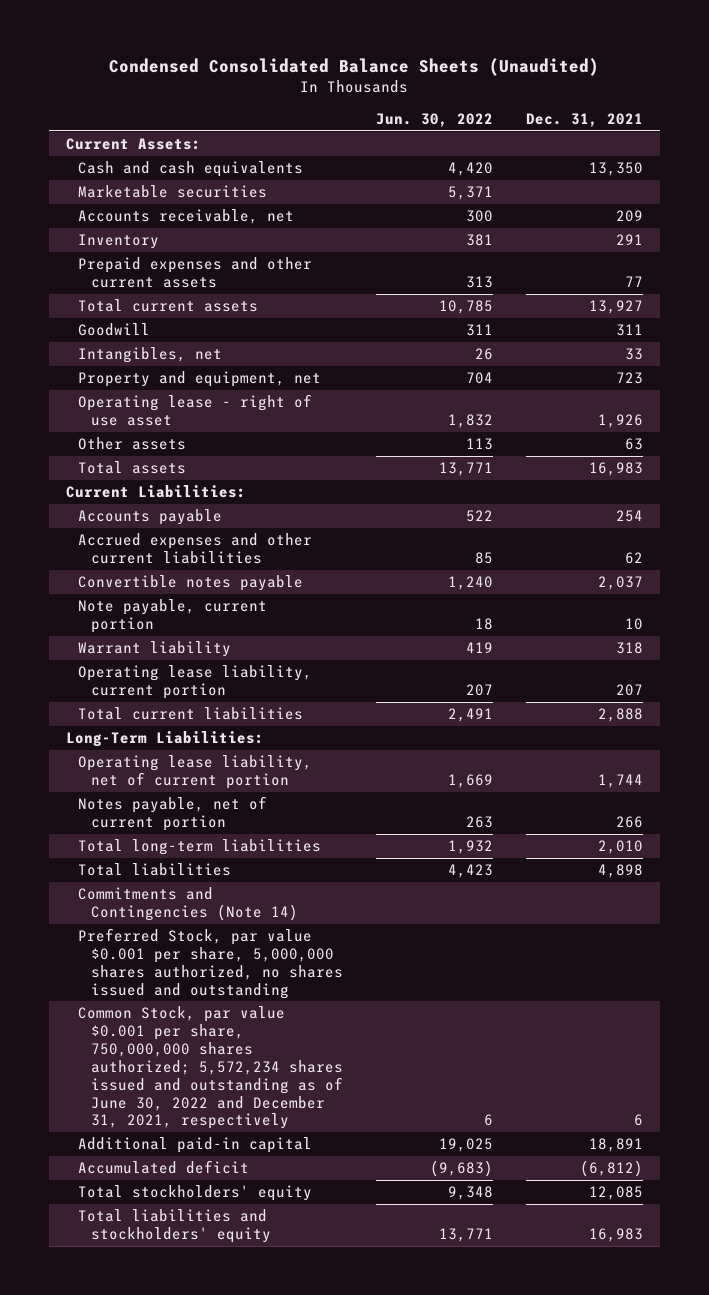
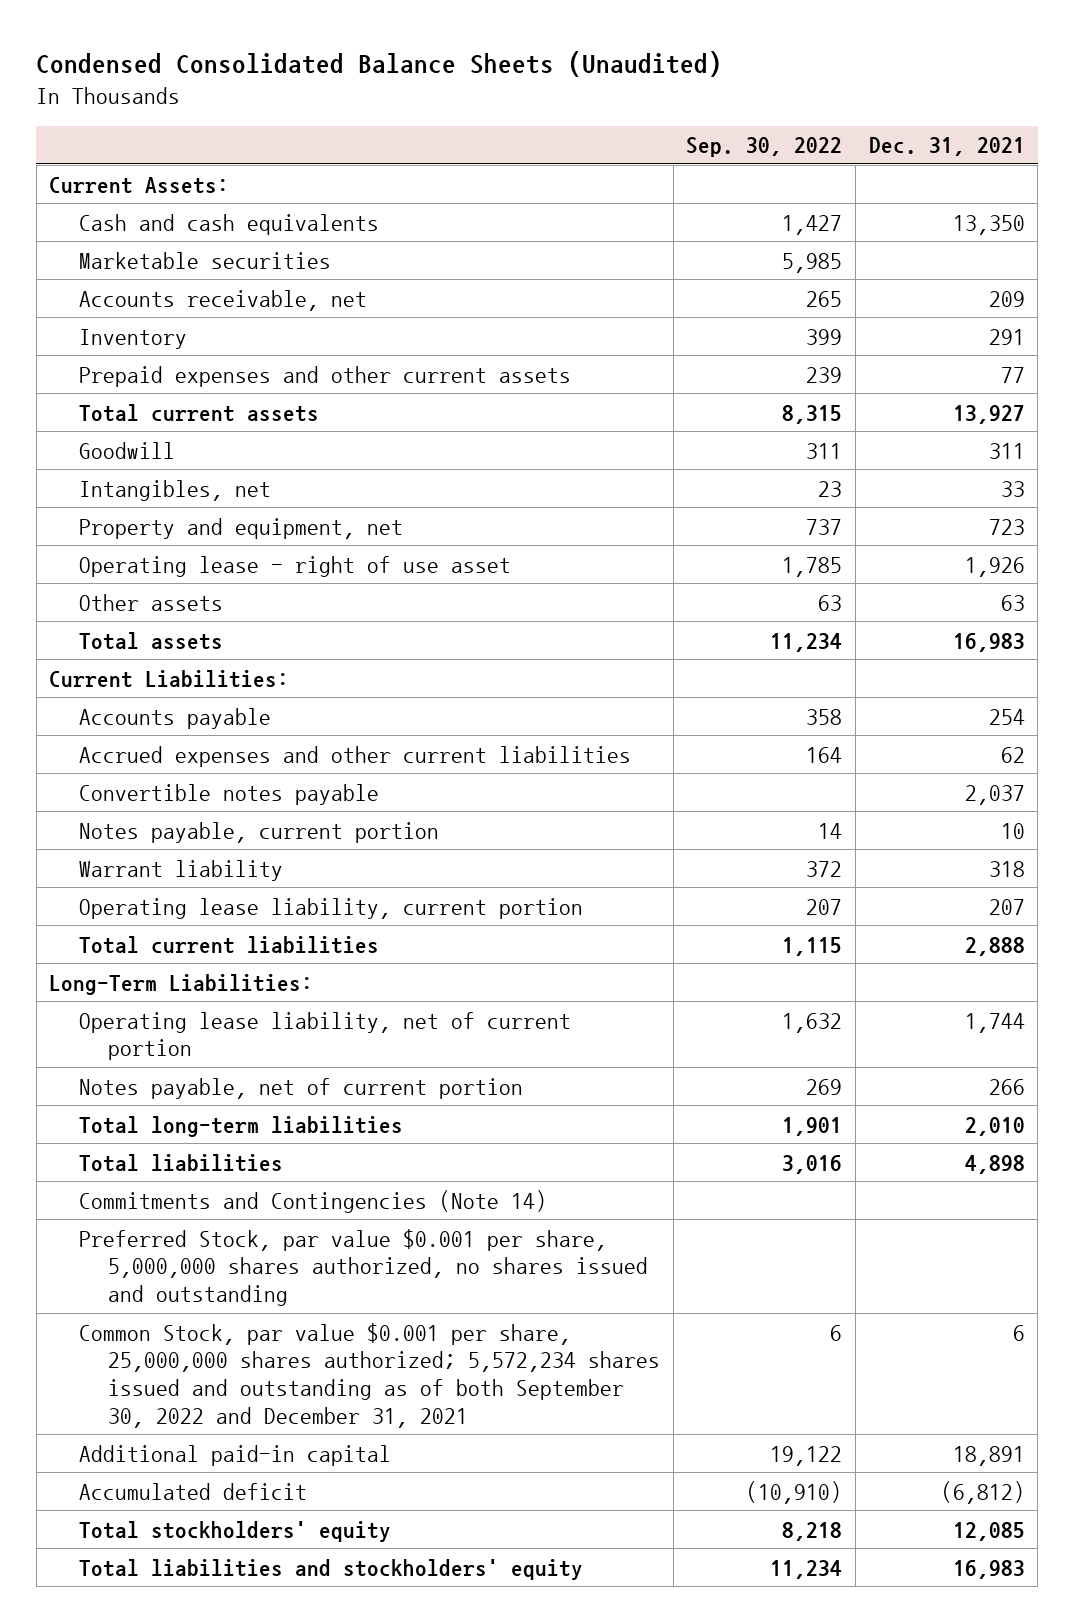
- | Jun. 30, 2022 | Dec. 31, 2021
+ | Sep. 30, 2022 | Dec. 31, 2021
- Note payable, current portion | 18 | 10
+ Notes payable, current portion | 14 | 10
- Common Stock, par value $0.001 per share, 750,000,000 shares authorized; 5,572,234 shares issued and outstanding as of June 30, 2022 and December 31, 2021, respectively | 6 | 6
+ Common Stock, par value $0.001 per share, 25,000,000 shares authorized; 5,572,234 shares issued and outstanding as of both September 30, 2022 and December 31, 2021 | 6 | 6

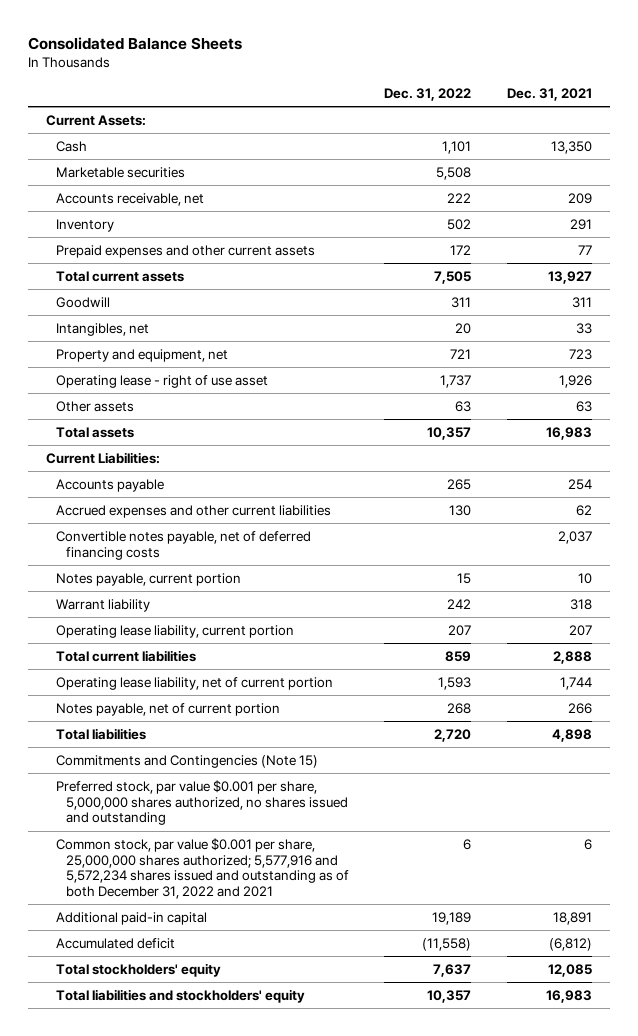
- Condensed Consolidated Balance Sheets (Unaudited)
+ Consolidated Balance Sheets
- | Sep. 30, 2022 | Dec. 31, 2021
+ | Dec. 31, 2022 | Dec. 31, 2021
- Cash and cash equivalents | 1,427 | 13,350
+ Cash | 1,101 | 13,350
- Convertible notes payable | | 2,037
+ Convertible notes payable, net of deferred financing costs | | 2,037
- Long-Term Liabilities:
- Total long-term liabilities | 1,901 | 2,010
- Commitments and Contingencies (Note 14)
- Preferred Stock, par value $0.001 per share, 5,000,000 shares authorized, no shares issued and outstanding
- Common Stock, par value $0.001 per share, 25,000,000 shares authorized; 5,572,234 shares issued and outstanding as of both September 30, 2022 and December 31, 2021 | 6 | 6
+ Commitments and Contingencies (Note 15)
+ Preferred stock, par value $0.001 per share, 5,000,000 shares authorized, no shares issued and outstanding
+ Common stock, par value $0.001 per share, 25,000,000 shares authorized; 5,577,916 and 5,572,234 shares issued and outstanding as of both December 31, 2022 and 2021 | 6 | 6

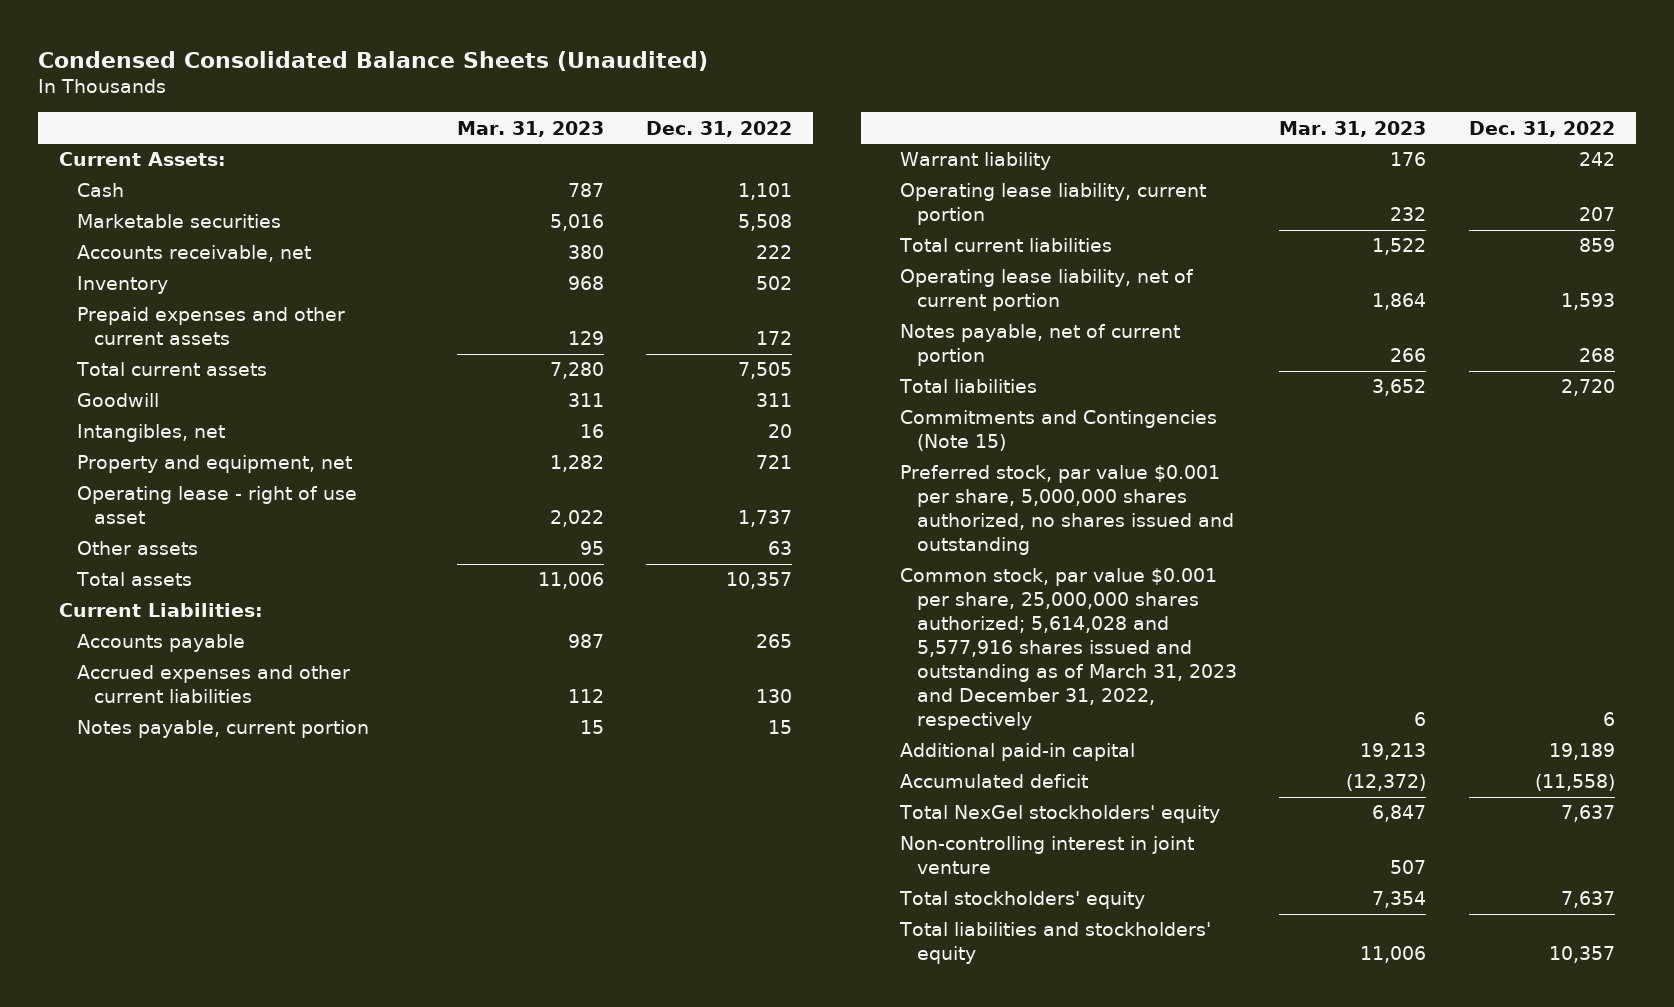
- Consolidated Balance Sheets
+ Condensed Consolidated Balance Sheets (Unaudited)
- | Dec. 31, 2022 | Dec. 31, 2021
+ | Mar. 31, 2023 | Dec. 31, 2022
- Convertible notes payable, net of deferred financing costs | | 2,037
- Common stock, par value $0.001 per share, 25,000,000 shares authorized; 5,577,916 and 5,572,234 shares issued and outstanding as of both December 31, 2022 and 2021 | 6 | 6
+ Common stock, par value $0.001 per share, 25,000,000 shares authorized; 5,614,028 and 5,577,916 shares issued and outstanding as of March 31, 2023 and December 31, 2022, respectively | 6 | 6
+ Total NexGel stockholders' equity | 6,847 | 7,637
+ Non-controlling interest in joint venture | 507 |

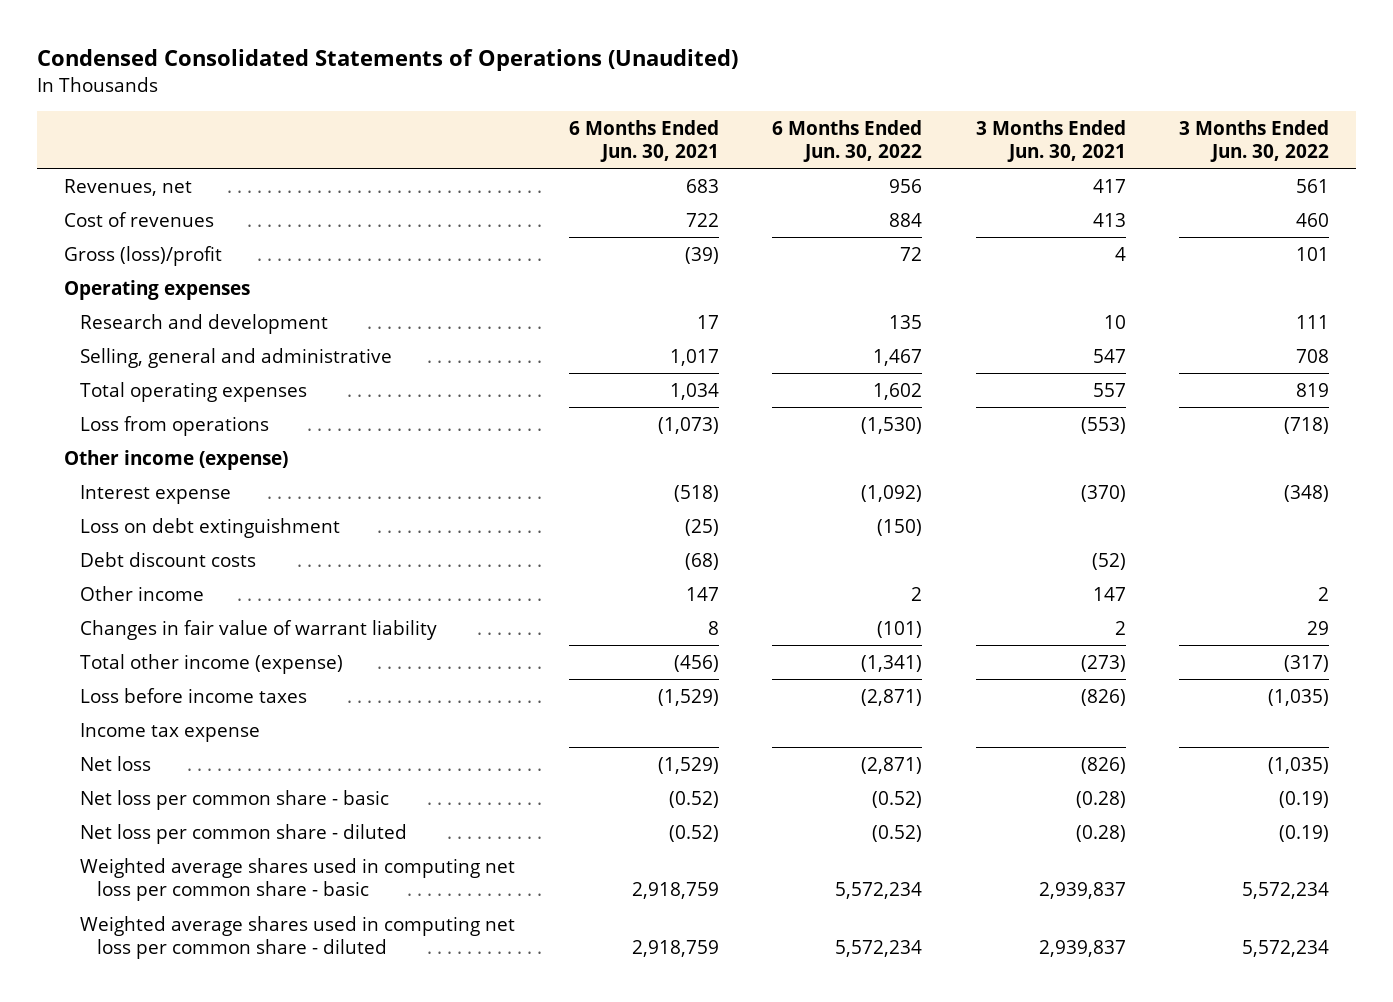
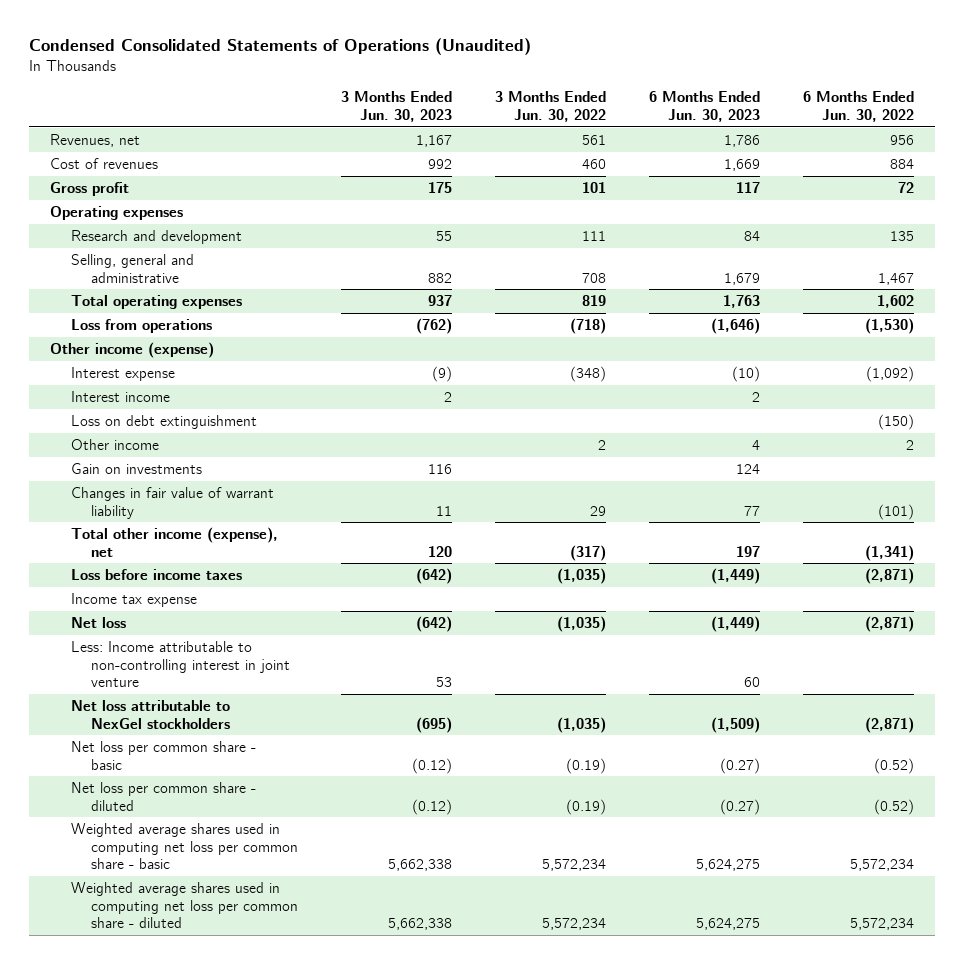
- | 6 Months Ended Jun. 30, 2021 | 6 Months Ended Jun. 30, 2022 | 3 Months Ended Jun. 30, 2021 | 3 Months Ended Jun. 30, 2022
+ | 3 Months Ended Jun. 30, 2023 | 3 Months Ended Jun. 30, 2022 | 6 Months Ended Jun. 30, 2023 | 6 Months Ended Jun. 30, 2022
- Gross (loss)/profit | (39) | 72 | 4 | 101
+ Gross profit | 175 | 101 | 117 | 72
+ Interest income | 2 | | 2 |
- Debt discount costs | (68) | | (52) |
+ Gain on investments | 116 | | 124 |
- Total other income (expense) | (456) | (1,341) | (273) | (317)
+ Total other income (expense), net | 120 | (317) | 197 | (1,341)
+ Less: Income attributable to non-controlling interest in joint venture | 53 | | 60 |
+ Net loss attributable to NexGel stockholders | (695) | (1,035) | (1,509) | (2,871)

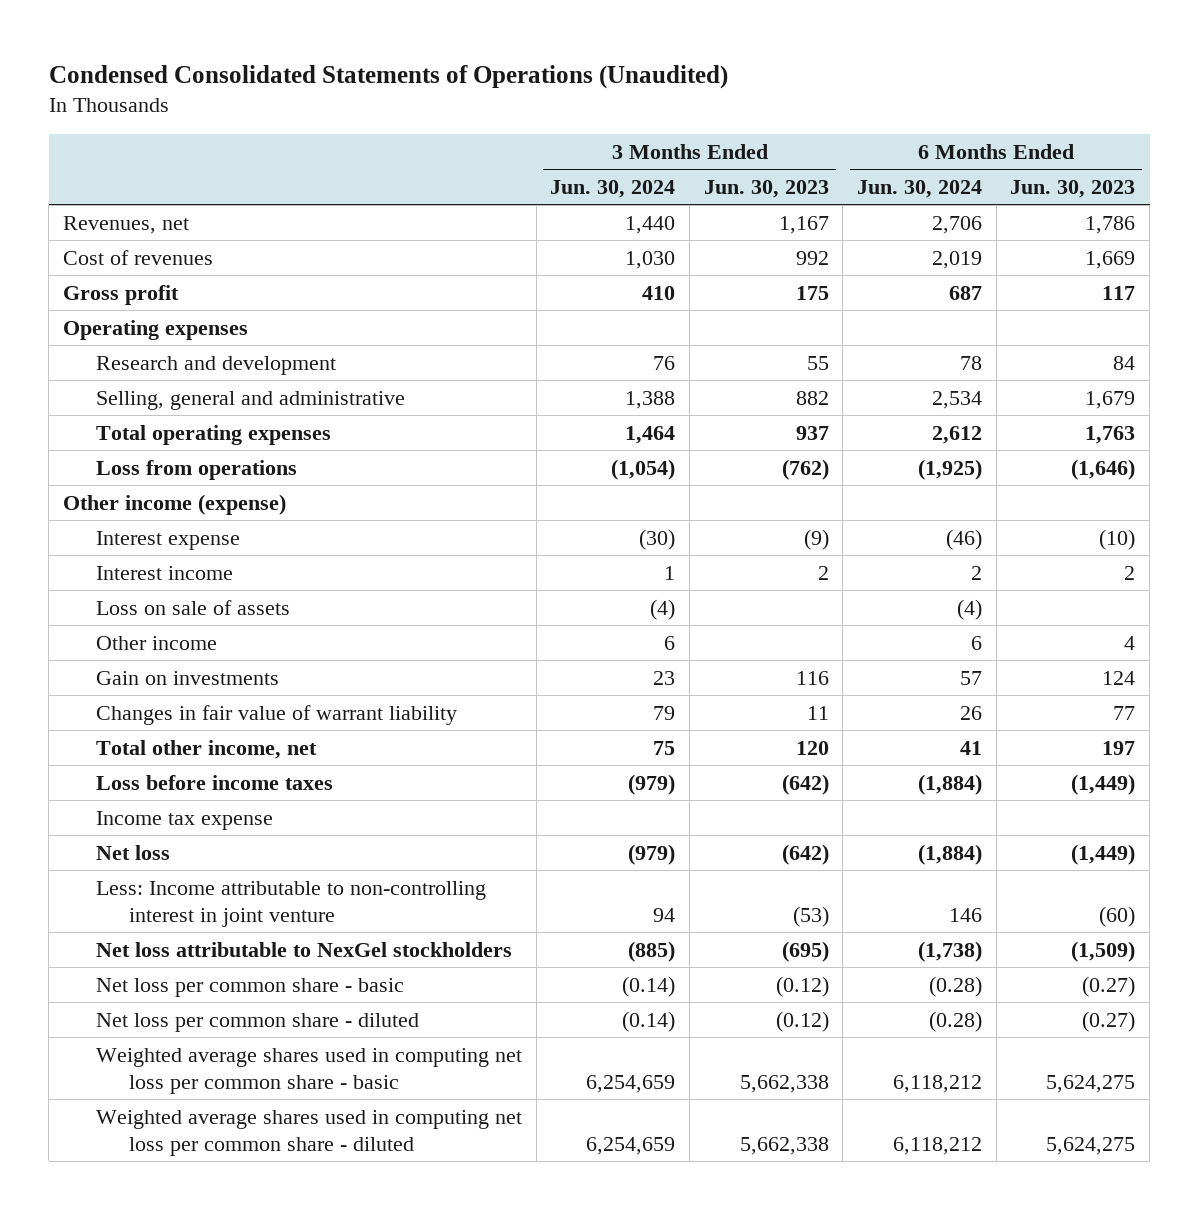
- | 3 Months Ended Jun. 30, 2023 | 3 Months Ended Jun. 30, 2022 | 6 Months Ended Jun. 30, 2023 | 6 Months Ended Jun. 30, 2022
+ | 3 Months Ended Jun. 30, 2024 | 3 Months Ended Jun. 30, 2023 | 6 Months Ended Jun. 30, 2024 | 6 Months Ended Jun. 30, 2023
- Loss on debt extinguishment | | | | (150)
+ Loss on sale of assets | (4) | | (4) |
- Total other income (expense), net | 120 | (317) | 197 | (1,341)
+ Total other income, net | 75 | 120 | 41 | 197
- Less: Income attributable to non-controlling interest in joint venture | 53 | | 60 |
+ Less: Income attributable to non-controlling interest in joint venture | 94 | (53) | 146 | (60)

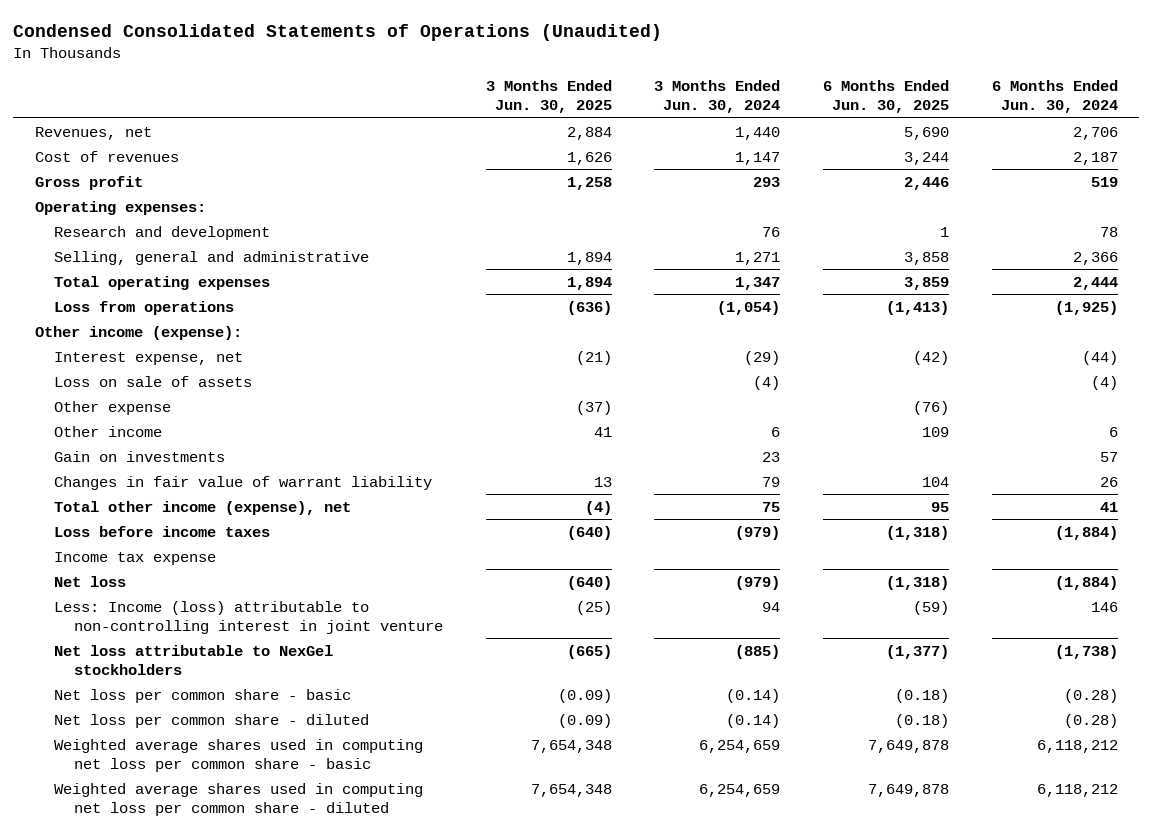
- | 3 Months Ended Jun. 30, 2024 | 3 Months Ended Jun. 30, 2023 | 6 Months Ended Jun. 30, 2024 | 6 Months Ended Jun. 30, 2023
+ | 3 Months Ended Jun. 30, 2025 | 3 Months Ended Jun. 30, 2024 | 6 Months Ended Jun. 30, 2025 | 6 Months Ended Jun. 30, 2024
- Cost of revenues | 1,030 | 992 | 2,019 | 1,669
- Gross profit | 410 | 175 | 687 | 117
- Operating expenses
+ Cost of revenues | 1,626 | 1,147 | 3,244 | 2,187
+ Gross profit | 1,258 | 293 | 2,446 | 519
+ Operating expenses:
- Selling, general and administrative | 1,388 | 882 | 2,534 | 1,679
- Total operating expenses | 1,464 | 937 | 2,612 | 1,763
+ Selling, general and administrative | 1,894 | 1,271 | 3,858 | 2,366
+ Total operating expenses | 1,894 | 1,347 | 3,859 | 2,444
- Other income (expense)
- Interest expense | (30) | (9) | (46) | (10)
- Interest income | 1 | 2 | 2 | 2
+ Other income (expense):
+ Interest expense, net | (21) | (29) | (42) | (44)
+ Other expense | (37) | | (76) |
- Total other income, net | 75 | 120 | 41 | 197
+ Total other income (expense), net | (4) | 75 | 95 | 41
- Less: Income attributable to non-controlling interest in joint venture | 94 | (53) | 146 | (60)
+ Less: Income (loss) attributable to non-controlling interest in joint venture | (25) | 94 | (59) | 146

